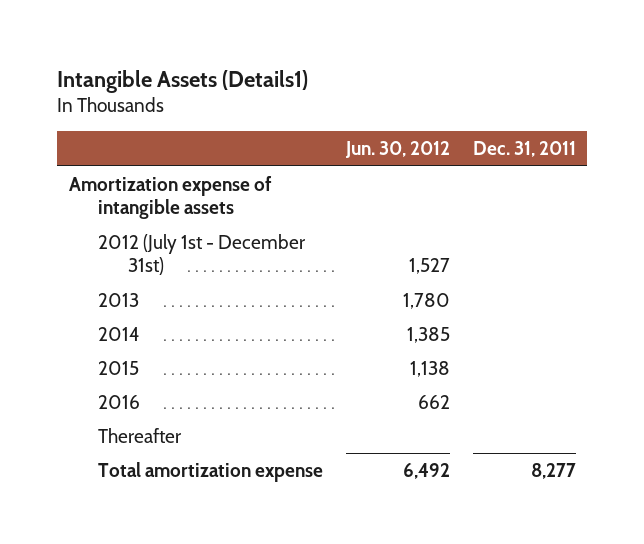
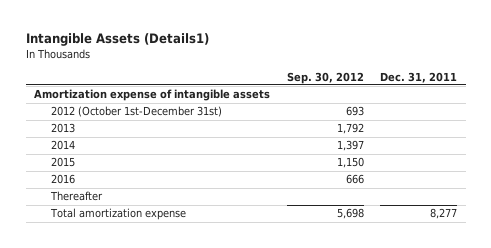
- | Jun. 30, 2012 | Dec. 31, 2011
+ | Sep. 30, 2012 | Dec. 31, 2011
- 2012 (July 1st - December 31st) | 1,527 |
+ 2012 (October 1st-December 31st) | 693 |

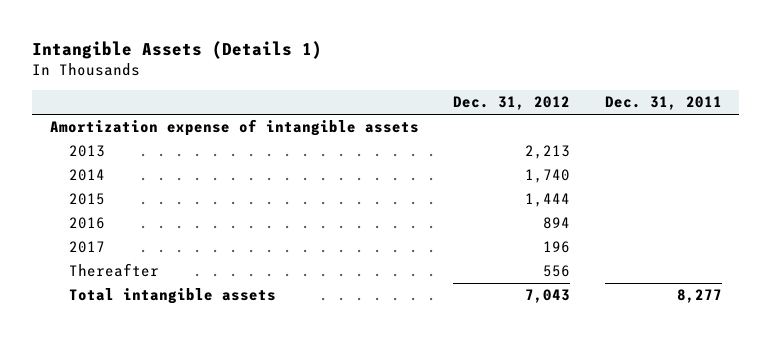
- Intangible Assets (Details1)
+ Intangible Assets (Details 1)
- | Sep. 30, 2012 | Dec. 31, 2011
+ | Dec. 31, 2012 | Dec. 31, 2011
- 2012 (October 1st-December 31st) | 693 |
+ 2017 | 196 |
- Total amortization expense | 5,698 | 8,277
+ Total intangible assets | 7,043 | 8,277

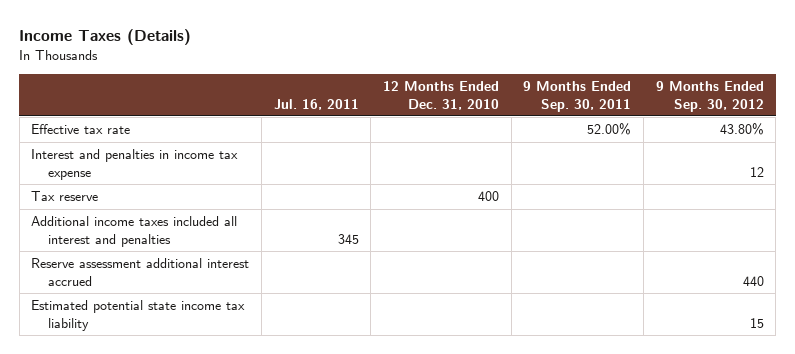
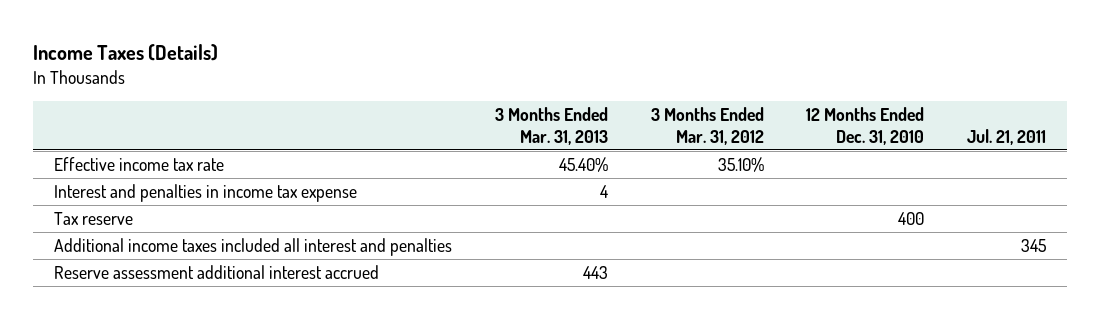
- | Jul. 16, 2011 | 12 Months Ended Dec. 31, 2010 | 9 Months Ended Sep. 30, 2011 | 9 Months Ended Sep. 30, 2012
+ | 3 Months Ended Mar. 31, 2013 | 3 Months Ended Mar. 31, 2012 | 12 Months Ended Dec. 31, 2010 | Jul. 21, 2011
- Effective tax rate | | | 52.00% | 43.80%
+ Effective income tax rate | 45.40% | 35.10% | |
- Estimated potential state income tax liability | | | | 15

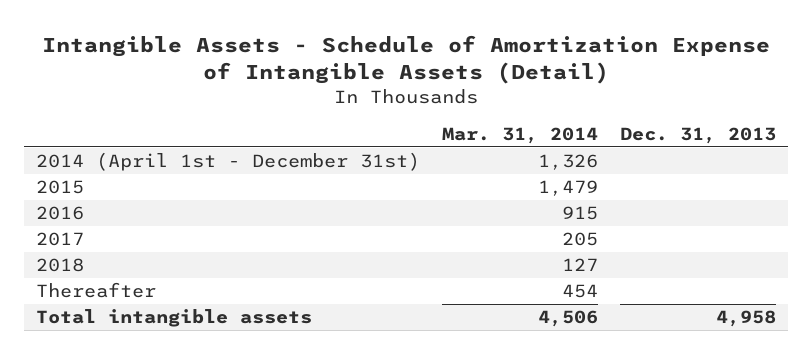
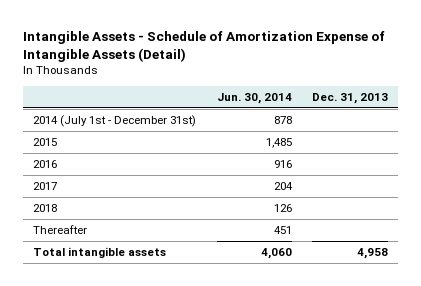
- | Mar. 31, 2014 | Dec. 31, 2013
+ | Jun. 30, 2014 | Dec. 31, 2013
- 2014 (April 1st - December 31st) | 1,326 |
+ 2014 (July 1st - December 31st) | 878 |

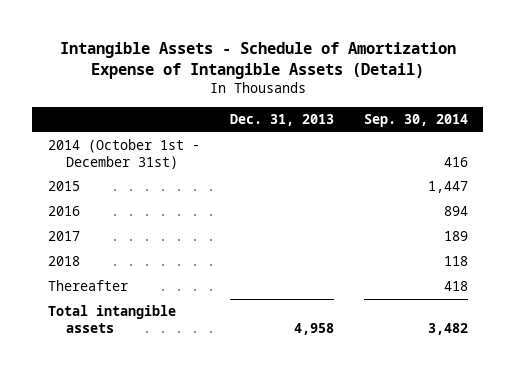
- | Jun. 30, 2014 | Dec. 31, 2013
+ | Dec. 31, 2013 | Sep. 30, 2014
- 2014 (July 1st - December 31st) | 878 |
+ 2014 (October 1st - December 31st) | | 416

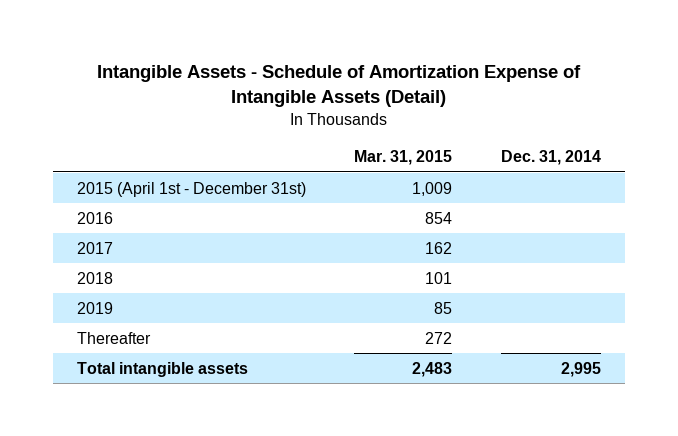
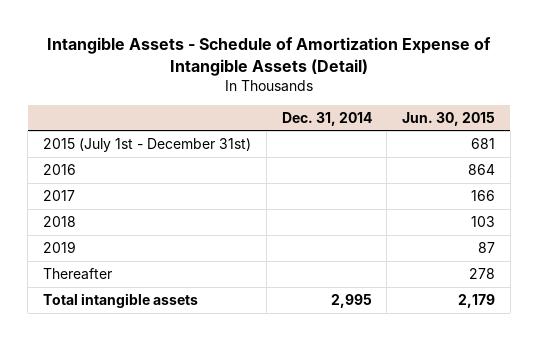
- | Mar. 31, 2015 | Dec. 31, 2014
+ | Dec. 31, 2014 | Jun. 30, 2015
- 2015 (April 1st - December 31st) | 1,009 |
+ 2015 (July 1st - December 31st) | | 681

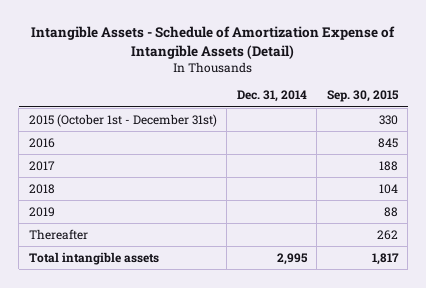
- | Dec. 31, 2014 | Jun. 30, 2015
+ | Dec. 31, 2014 | Sep. 30, 2015
- 2015 (July 1st - December 31st) | | 681
+ 2015 (October 1st - December 31st) | | 330

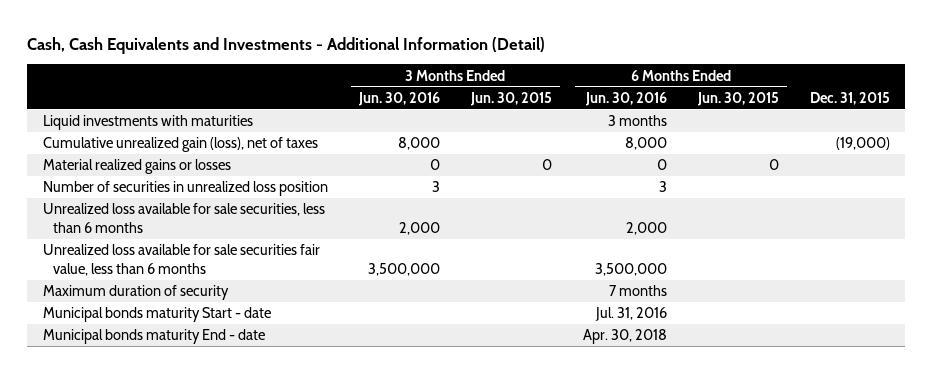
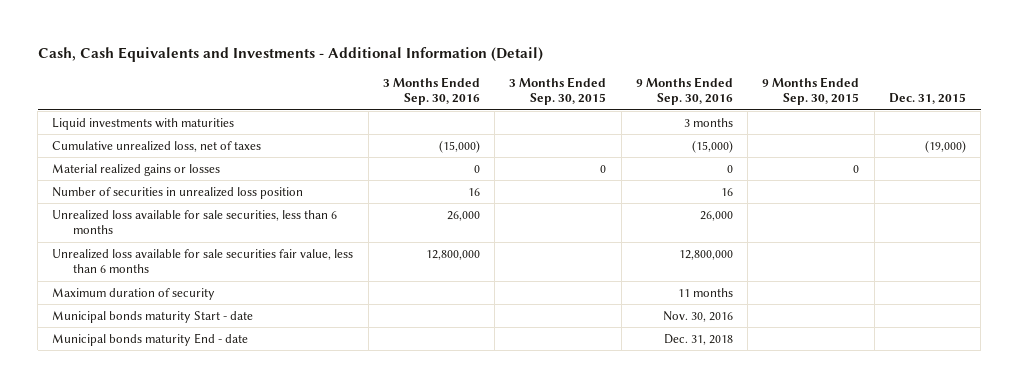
- | 3 Months Ended Jun. 30, 2016 | 3 Months Ended Jun. 30, 2015 | 6 Months Ended Jun. 30, 2016 | 6 Months Ended Jun. 30, 2015 | Dec. 31, 2015
+ | 3 Months Ended Sep. 30, 2016 | 3 Months Ended Sep. 30, 2015 | 9 Months Ended Sep. 30, 2016 | 9 Months Ended Sep. 30, 2015 | Dec. 31, 2015
- Cumulative unrealized gain (loss), net of taxes | 8,000 | | 8,000 | | (19,000)
+ Cumulative unrealized loss, net of taxes | (15,000) | | (15,000) | | (19,000)

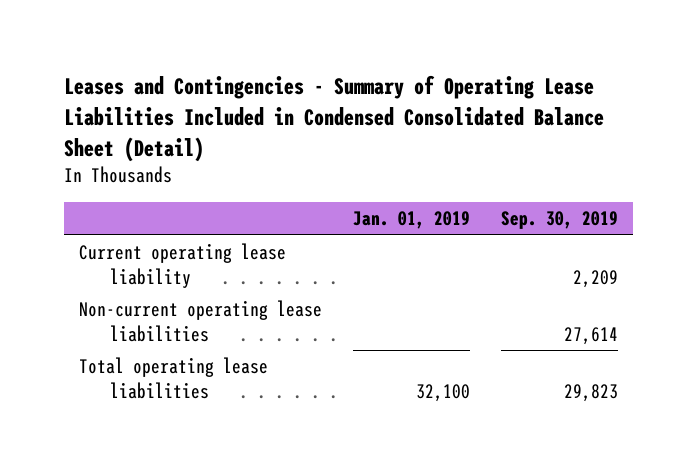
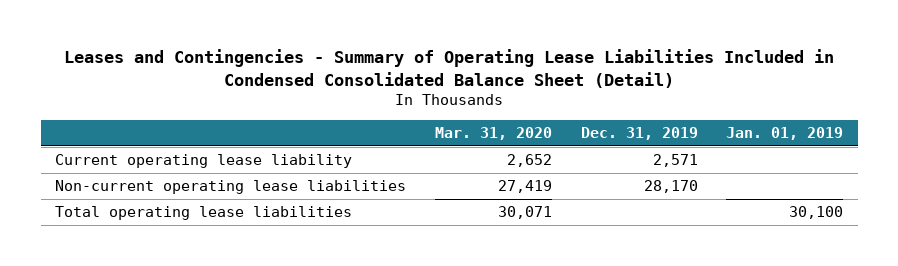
- | Jan. 01, 2019 | Sep. 30, 2019
+ | Mar. 31, 2020 | Dec. 31, 2019 | Jan. 01, 2019
- Total operating lease liabilities | 32,100 | 29,823
+ Total operating lease liabilities | 30,071 | | 30,100

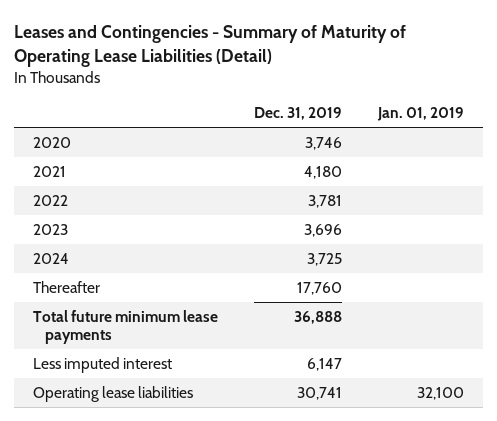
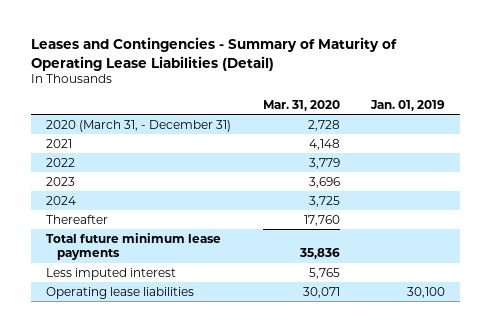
- | Dec. 31, 2019 | Jan. 01, 2019
+ | Mar. 31, 2020 | Jan. 01, 2019
- 2020 | 3,746 |
+ 2020 (March 31, - December 31) | 2,728 |
- Operating lease liabilities | 30,741 | 32,100
+ Operating lease liabilities | 30,071 | 30,100

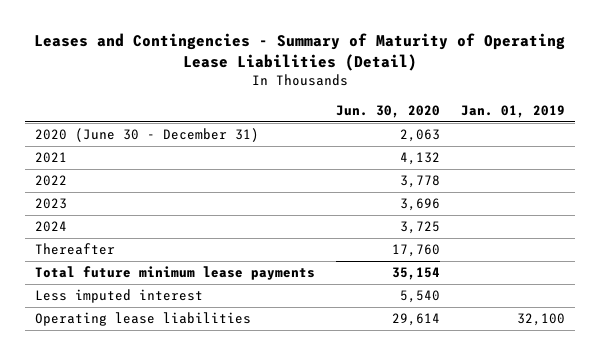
- | Mar. 31, 2020 | Jan. 01, 2019
+ | Jun. 30, 2020 | Jan. 01, 2019
- 2020 (March 31, - December 31) | 2,728 |
+ 2020 (June 30 - December 31) | 2,063 |
- Operating lease liabilities | 30,071 | 30,100
+ Operating lease liabilities | 29,614 | 32,100

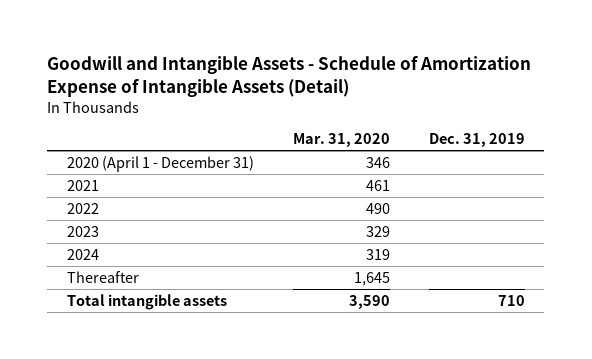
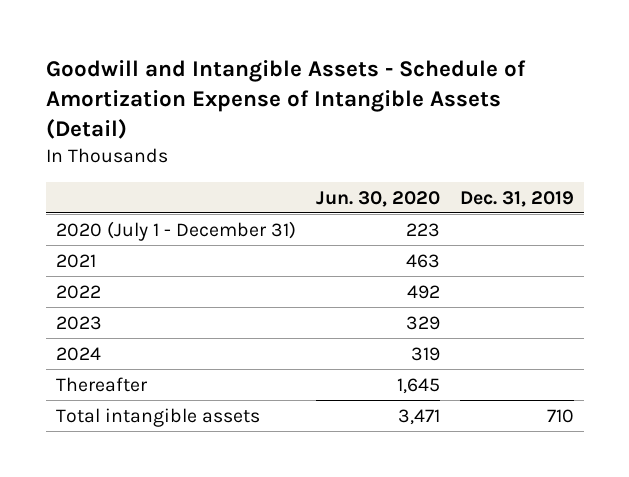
- | Mar. 31, 2020 | Dec. 31, 2019
+ | Jun. 30, 2020 | Dec. 31, 2019
- 2020 (April 1 - December 31) | 346 |
+ 2020 (July 1 - December 31) | 223 |

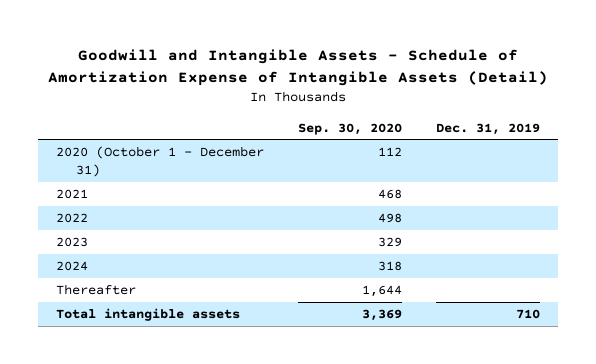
- | Jun. 30, 2020 | Dec. 31, 2019
+ | Sep. 30, 2020 | Dec. 31, 2019
- 2020 (July 1 - December 31) | 223 |
+ 2020 (October 1 - December 31) | 112 |

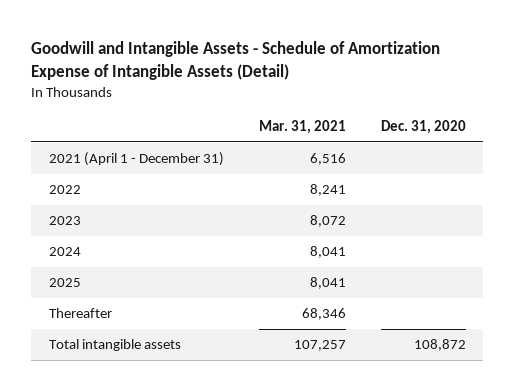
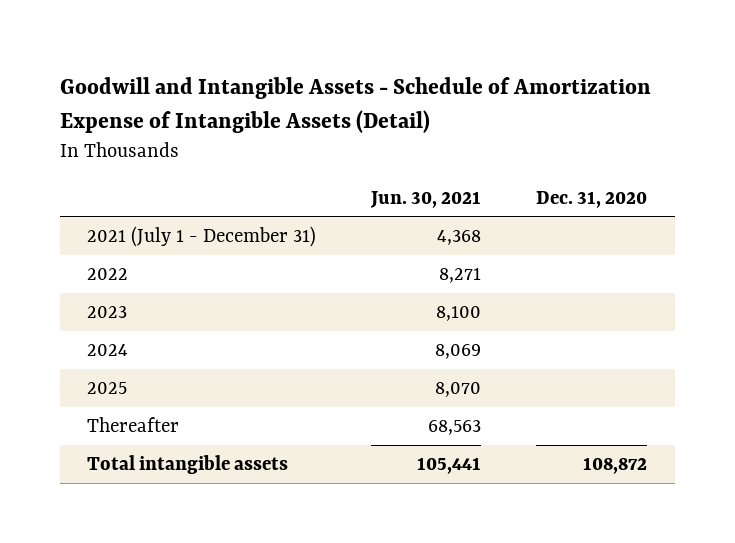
- | Mar. 31, 2021 | Dec. 31, 2020
+ | Jun. 30, 2021 | Dec. 31, 2020
- 2021 (April 1 - December 31) | 6,516 |
+ 2021 (July 1 - December 31) | 4,368 |

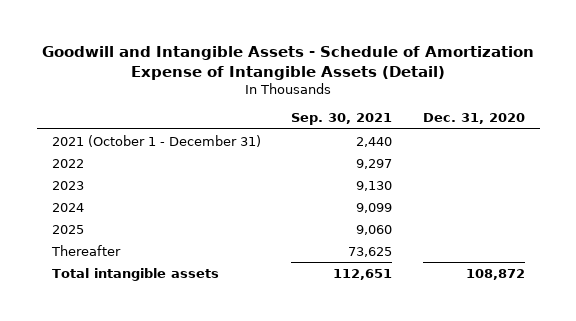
- | Jun. 30, 2021 | Dec. 31, 2020
+ | Sep. 30, 2021 | Dec. 31, 2020
- 2021 (July 1 - December 31) | 4,368 |
+ 2021 (October 1 - December 31) | 2,440 |

